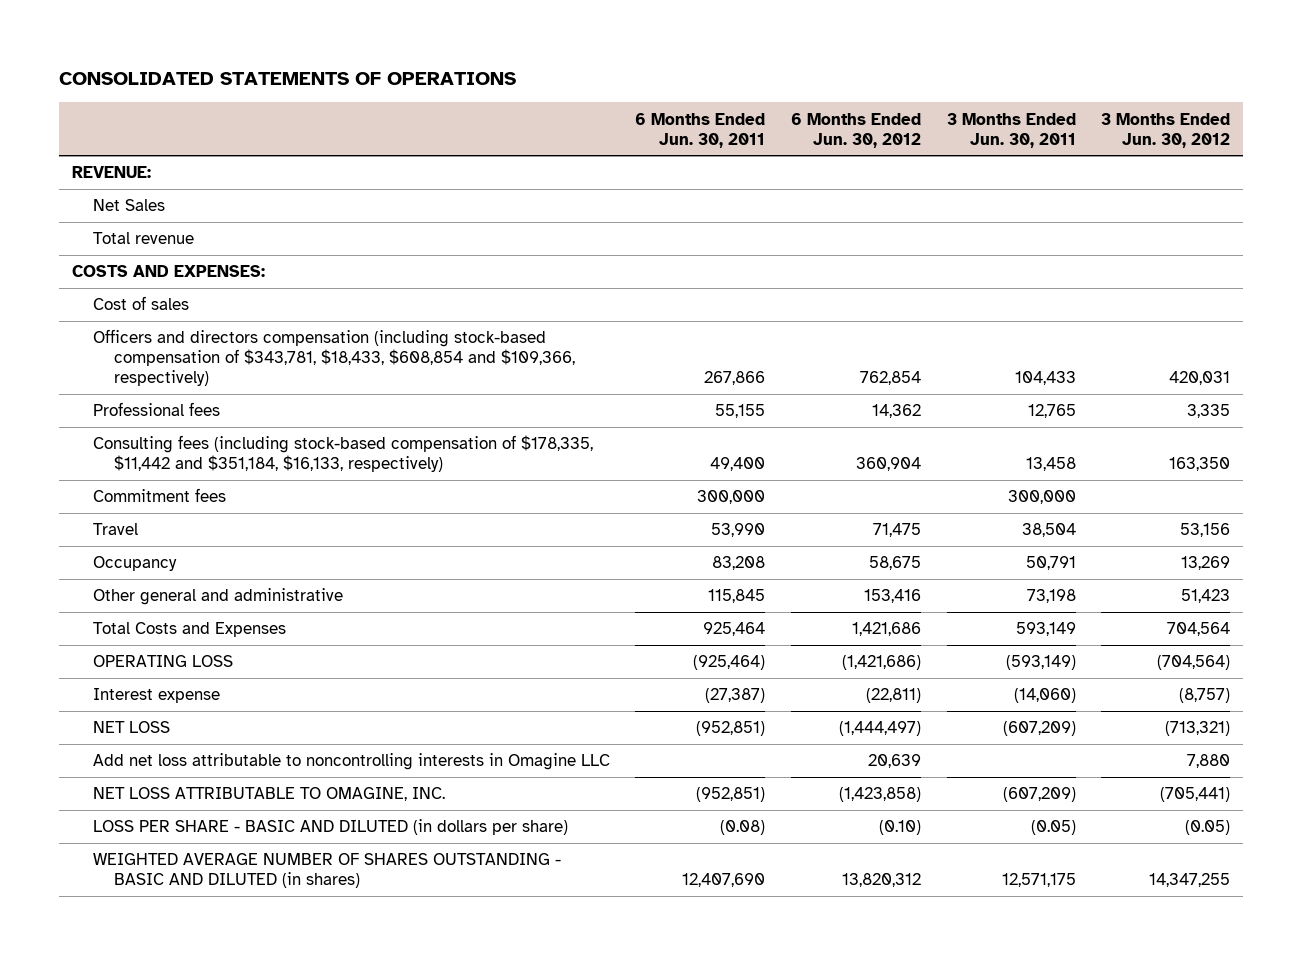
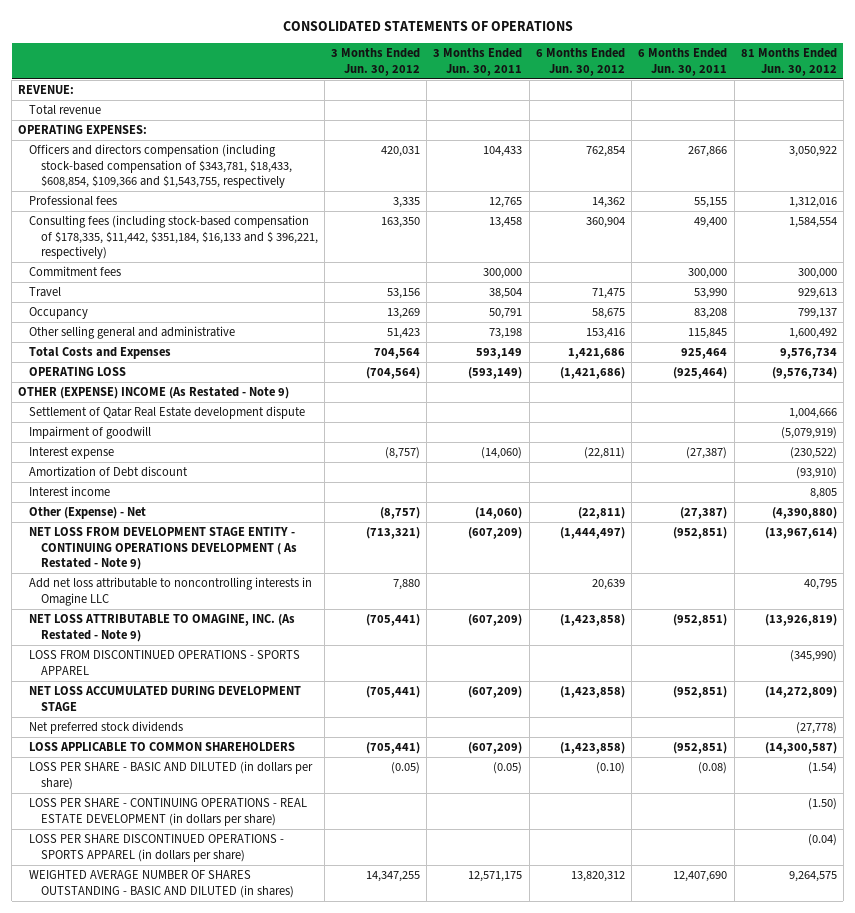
- | 6 Months Ended Jun. 30, 2011 | 6 Months Ended Jun. 30, 2012 | 3 Months Ended Jun. 30, 2011 | 3 Months Ended Jun. 30, 2012
+ | 3 Months Ended Jun. 30, 2012 | 3 Months Ended Jun. 30, 2011 | 6 Months Ended Jun. 30, 2012 | 6 Months Ended Jun. 30, 2011 | 81 Months Ended Jun. 30, 2012
- Net Sales
- COSTS AND EXPENSES:
- Cost of sales
- Officers and directors compensation (including stock-based compensation of $343,781, $18,433, $608,854 and $109,366, respectively) | 267,866 | 762,854 | 104,433 | 420,031
+ OPERATING EXPENSES:
+ Officers and directors compensation (including stock-based compensation of $343,781, $18,433, $608,854, $109,366 and $1,543,755, respectively | 420,031 | 104,433 | 762,854 | 267,866 | 3,050,922
- Consulting fees (including stock-based compensation of $178,335, $11,442 and $351,184, $16,133, respectively) | 49,400 | 360,904 | 13,458 | 163,350
+ Consulting fees (including stock-based compensation of $178,335, $11,442, $351,184, $16,133 and $ 396,221, respectively) | 163,350 | 13,458 | 360,904 | 49,400 | 1,584,554
- Other general and administrative | 115,845 | 153,416 | 73,198 | 51,423
+ Other selling general and administrative | 51,423 | 73,198 | 153,416 | 115,845 | 1,600,492
+ OTHER (EXPENSE) INCOME (As Restated - Note 9)
+ Settlement of Qatar Real Estate development dispute | | | | | 1,004,666
+ Impairment of goodwill | | | | | (5,079,919)
- NET LOSS | (952,851) | (1,444,497) | (607,209) | (713,321)
+ Amortization of Debt discount | | | | | (93,910)
+ Interest income | | | | | 8,805
+ Other (Expense) - Net | (8,757) | (14,060) | (22,811) | (27,387) | (4,390,880)
+ NET LOSS FROM DEVELOPMENT STAGE ENTITY - CONTINUING OPERATIONS DEVELOPMENT ( As Restated - Note 9) | (713,321) | (607,209) | (1,444,497) | (952,851) | (13,967,614)
- NET LOSS ATTRIBUTABLE TO OMAGINE, INC. | (952,851) | (1,423,858) | (607,209) | (705,441)
+ NET LOSS ATTRIBUTABLE TO OMAGINE, INC. (As Restated - Note 9) | (705,441) | (607,209) | (1,423,858) | (952,851) | (13,926,819)
+ LOSS FROM DISCONTINUED OPERATIONS - SPORTS APPAREL | | | | | (345,990)
+ NET LOSS ACCUMULATED DURING DEVELOPMENT STAGE | (705,441) | (607,209) | (1,423,858) | (952,851) | (14,272,809)
+ Net preferred stock dividends | | | | | (27,778)
+ LOSS APPLICABLE TO COMMON SHAREHOLDERS | (705,441) | (607,209) | (1,423,858) | (952,851) | (14,300,587)
+ LOSS PER SHARE - CONTINUING OPERATIONS - REAL ESTATE DEVELOPMENT (in dollars per share) | | | | | (1.50)
+ LOSS PER SHARE DISCONTINUED OPERATIONS - SPORTS APPAREL (in dollars per share) | | | | | (0.04)

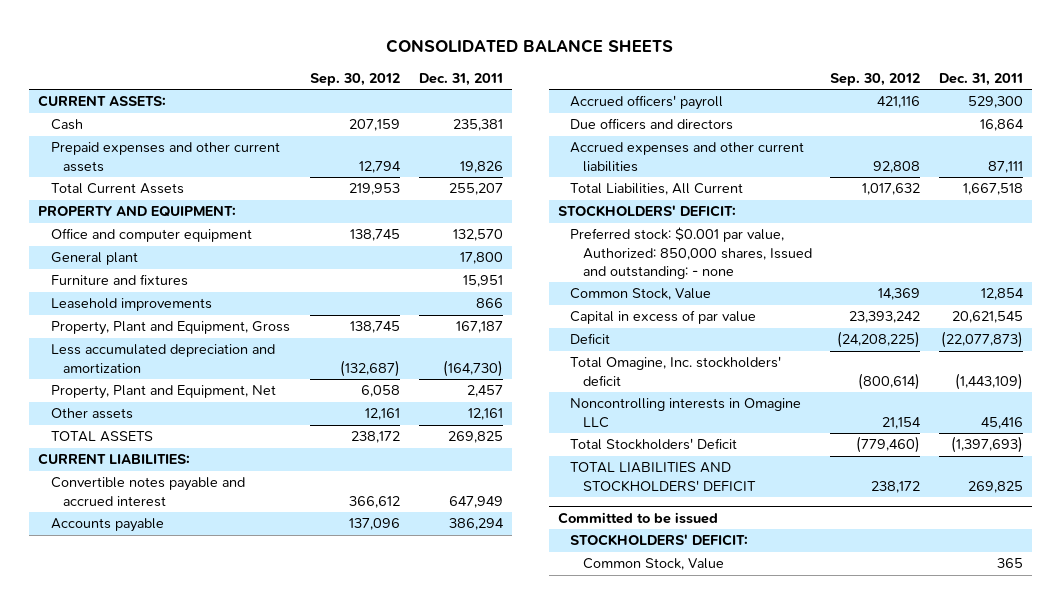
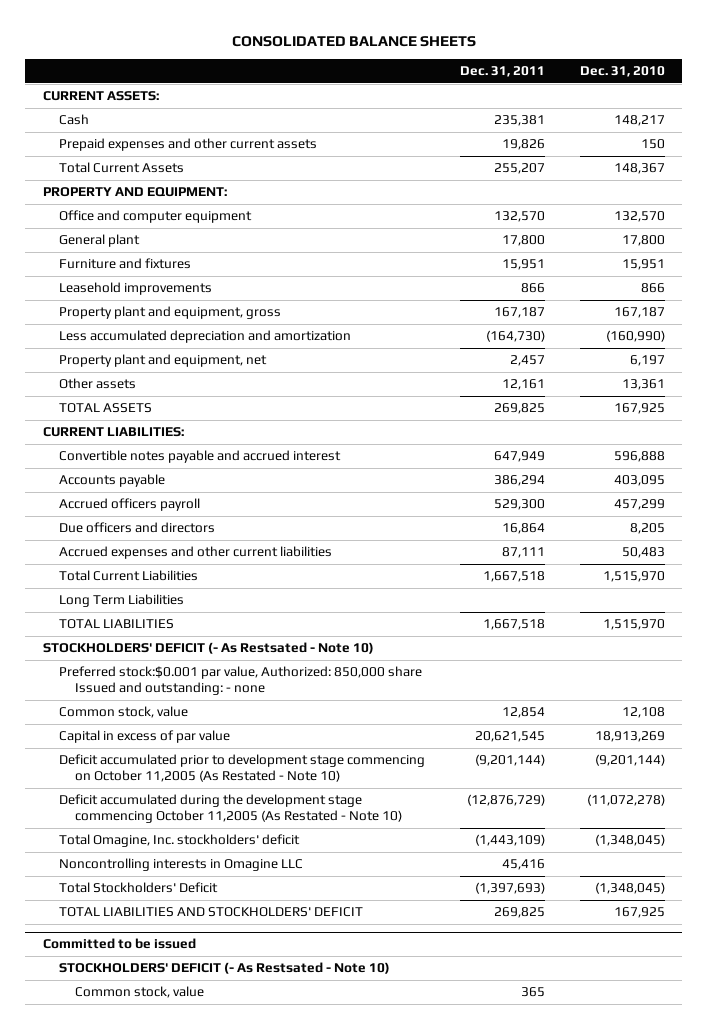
- | Sep. 30, 2012 | Dec. 31, 2011
+ | Dec. 31, 2011 | Dec. 31, 2010
- Property, Plant and Equipment, Gross | 138,745 | 167,187
+ Property plant and equipment, gross | 167,187 | 167,187
- Property, Plant and Equipment, Net | 6,058 | 2,457
+ Property plant and equipment, net | 2,457 | 6,197
- Accrued officers' payroll | 421,116 | 529,300
+ Accrued officers payroll | 529,300 | 457,299
- Total Liabilities, All Current | 1,017,632 | 1,667,518
- STOCKHOLDERS' DEFICIT:
- Preferred stock: $0.001 par value, Authorized: 850,000 shares, Issued and outstanding: - none
- Common Stock, Value | 14,369 | 12,854
+ Total Current Liabilities | 1,667,518 | 1,515,970
+ Long Term Liabilities
+ TOTAL LIABILITIES | 1,667,518 | 1,515,970
+ STOCKHOLDERS' DEFICIT (- As Restsated - Note 10)
+ Preferred stock:$0.001 par value, Authorized: 850,000 share Issued and outstanding: - none
+ Common stock, value | 12,854 | 12,108
- Deficit | (24,208,225) | (22,077,873)
+ Deficit accumulated prior to development stage commencing on October 11,2005 (As Restated - Note 10) | (9,201,144) | (9,201,144)
+ Deficit accumulated during the development stage commencing October 11,2005 (As Restated - Note 10) | (12,876,729) | (11,072,278)
@ Committed to be issued
- STOCKHOLDERS' DEFICIT:
- Common Stock, Value | | 365
+ STOCKHOLDERS' DEFICIT (- As Restsated - Note 10)
+ Common stock, value | 365 |

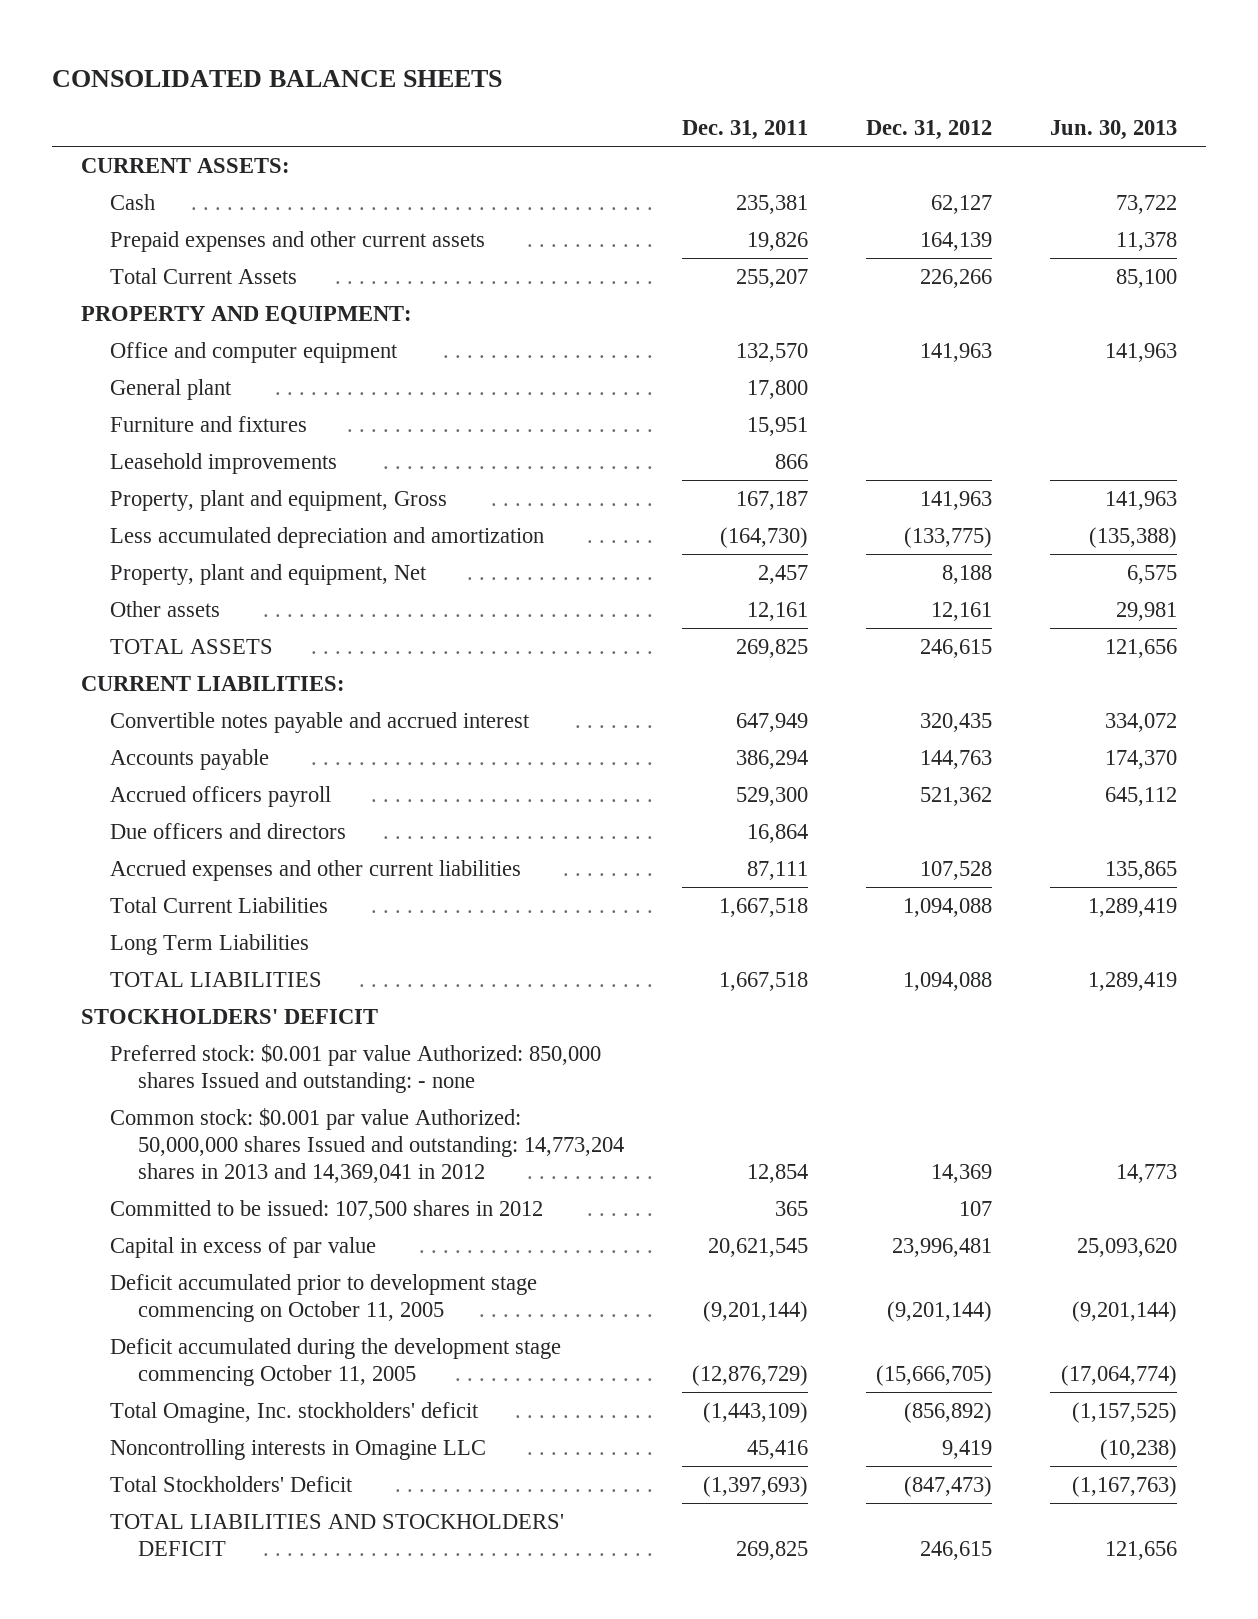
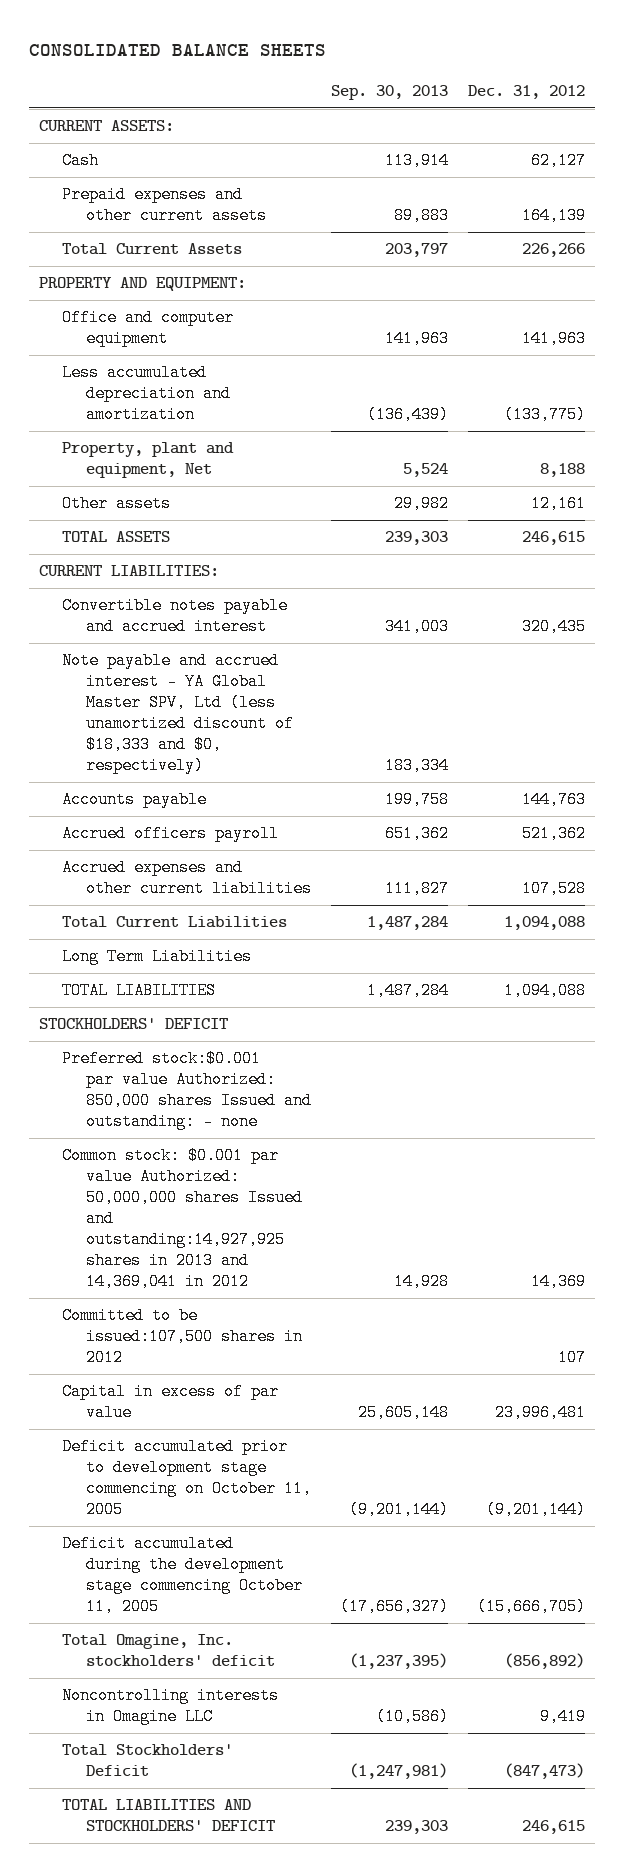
- | Dec. 31, 2011 | Dec. 31, 2012 | Jun. 30, 2013
+ | Sep. 30, 2013 | Dec. 31, 2012
- General plant | 17,800 | |
- Furniture and fixtures | 15,951 | |
- Leasehold improvements | 866 | |
- Property, plant and equipment, Gross | 167,187 | 141,963 | 141,963
+ Note payable and accrued interest - YA Global Master SPV, Ltd (less unamortized discount of $18,333 and $0, respectively) | 183,334 |
- Due officers and directors | 16,864 | |
- Preferred stock: $0.001 par value Authorized: 850,000 shares Issued and outstanding: - none
- Common stock: $0.001 par value Authorized: 50,000,000 shares Issued and outstanding: 14,773,204 shares in 2013 and 14,369,041 in 2012 | 12,854 | 14,369 | 14,773
- Committed to be issued: 107,500 shares in 2012 | 365 | 107 |
+ Preferred stock:$0.001 par value Authorized: 850,000 shares Issued and outstanding: - none
+ Common stock: $0.001 par value Authorized: 50,000,000 shares Issued and outstanding:14,927,925 shares in 2013 and 14,369,041 in 2012 | 14,928 | 14,369
+ Committed to be issued:107,500 shares in 2012 | | 107

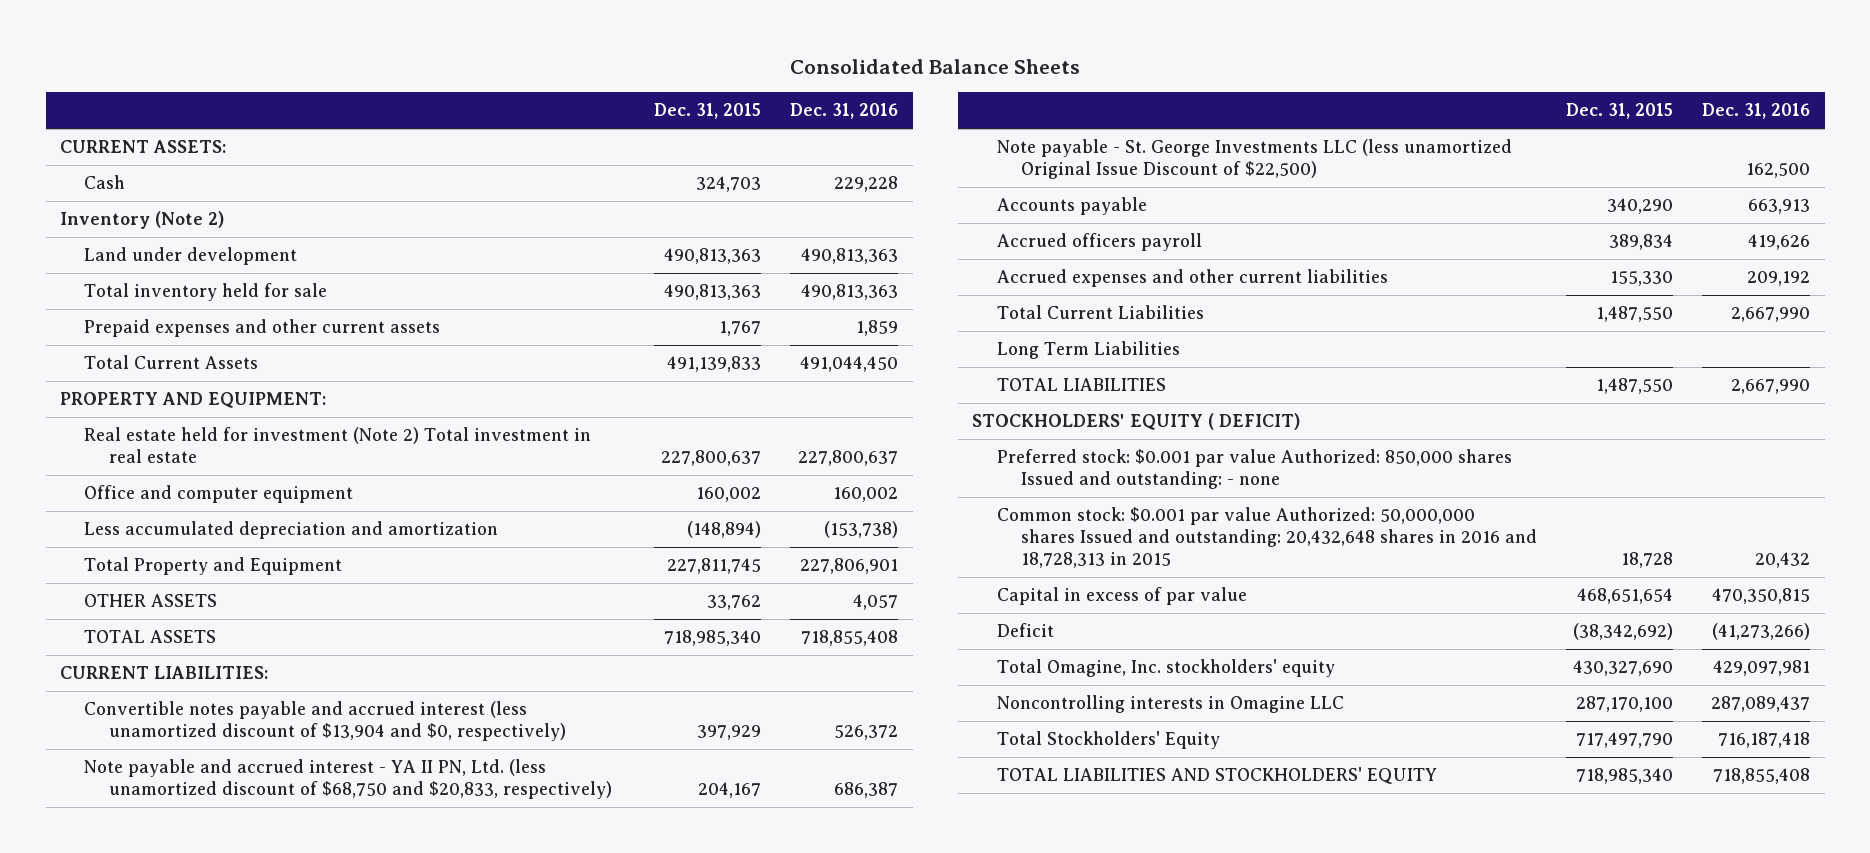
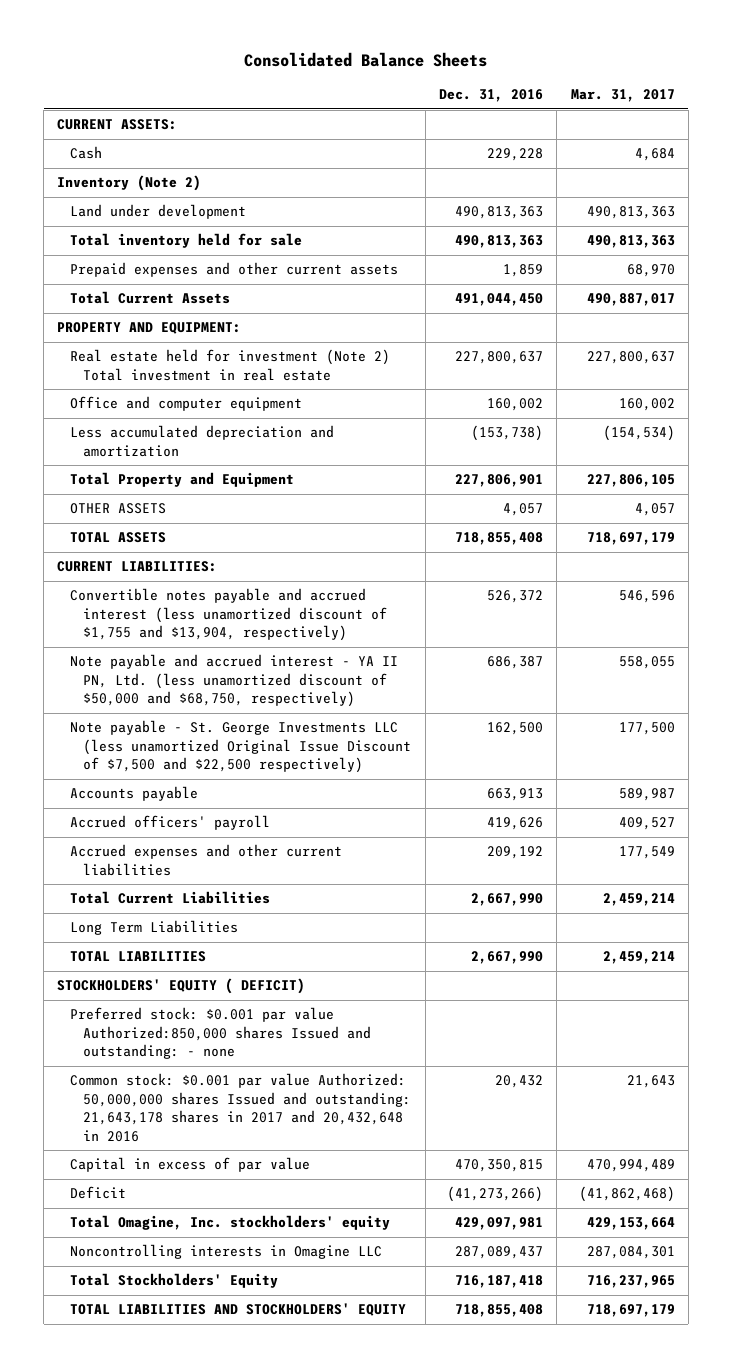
- | Dec. 31, 2015 | Dec. 31, 2016
+ | Dec. 31, 2016 | Mar. 31, 2017
- Convertible notes payable and accrued interest (less unamortized discount of $13,904 and $0, respectively) | 397,929 | 526,372
- Note payable and accrued interest - YA II PN, Ltd. (less unamortized discount of $68,750 and $20,833, respectively) | 204,167 | 686,387
- Note payable - St. George Investments LLC (less unamortized Original Issue Discount of $22,500) | | 162,500
+ Convertible notes payable and accrued interest (less unamortized discount of $1,755 and $13,904, respectively) | 526,372 | 546,596
+ Note payable and accrued interest - YA II PN, Ltd. (less unamortized discount of $50,000 and $68,750, respectively) | 686,387 | 558,055
+ Note payable - St. George Investments LLC (less unamortized Original Issue Discount of $7,500 and $22,500 respectively) | 162,500 | 177,500
- Accrued officers payroll | 389,834 | 419,626
+ Accrued officers' payroll | 419,626 | 409,527
- Preferred stock: $0.001 par value Authorized: 850,000 shares Issued and outstanding: - none
- Common stock: $0.001 par value Authorized: 50,000,000 shares Issued and outstanding: 20,432,648 shares in 2016 and 18,728,313 in 2015 | 18,728 | 20,432
+ Preferred stock: $0.001 par value Authorized:850,000 shares Issued and outstanding: - none
+ Common stock: $0.001 par value Authorized: 50,000,000 shares Issued and outstanding: 21,643,178 shares in 2017 and 20,432,648 in 2016 | 20,432 | 21,643

